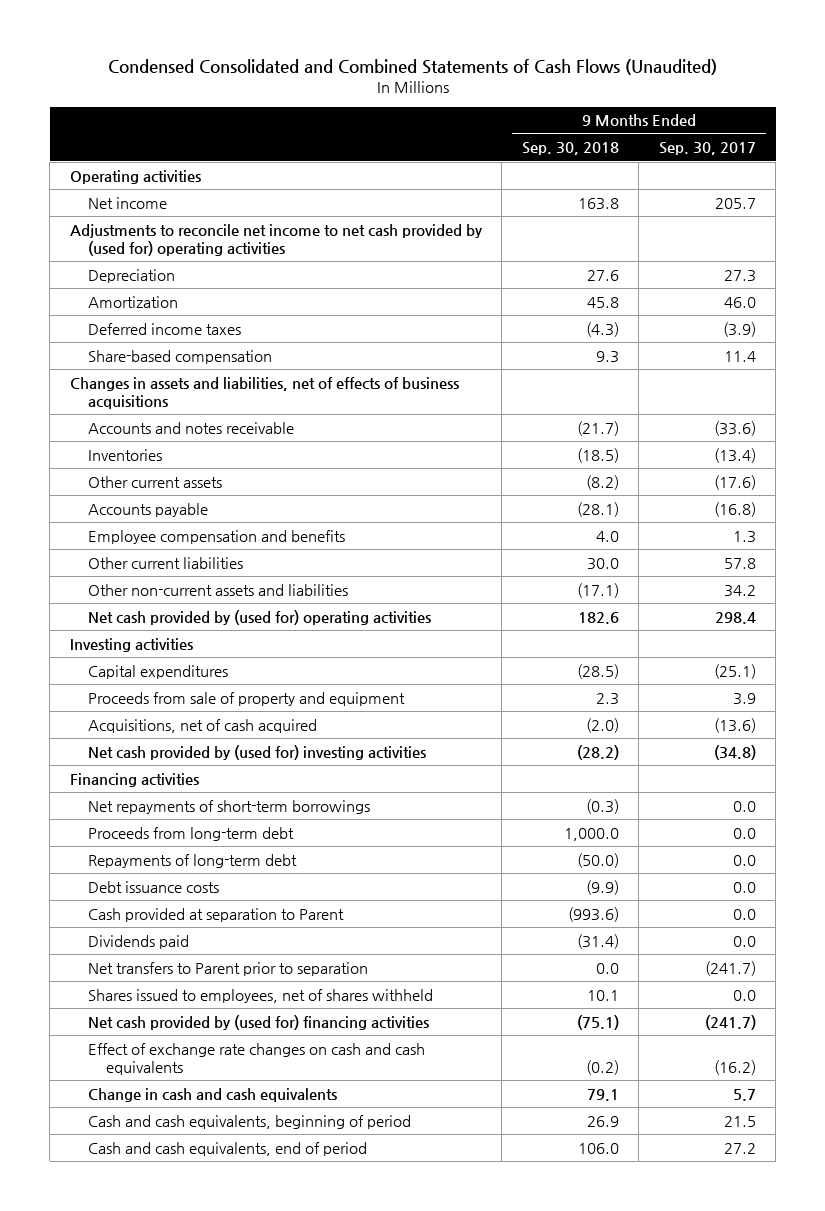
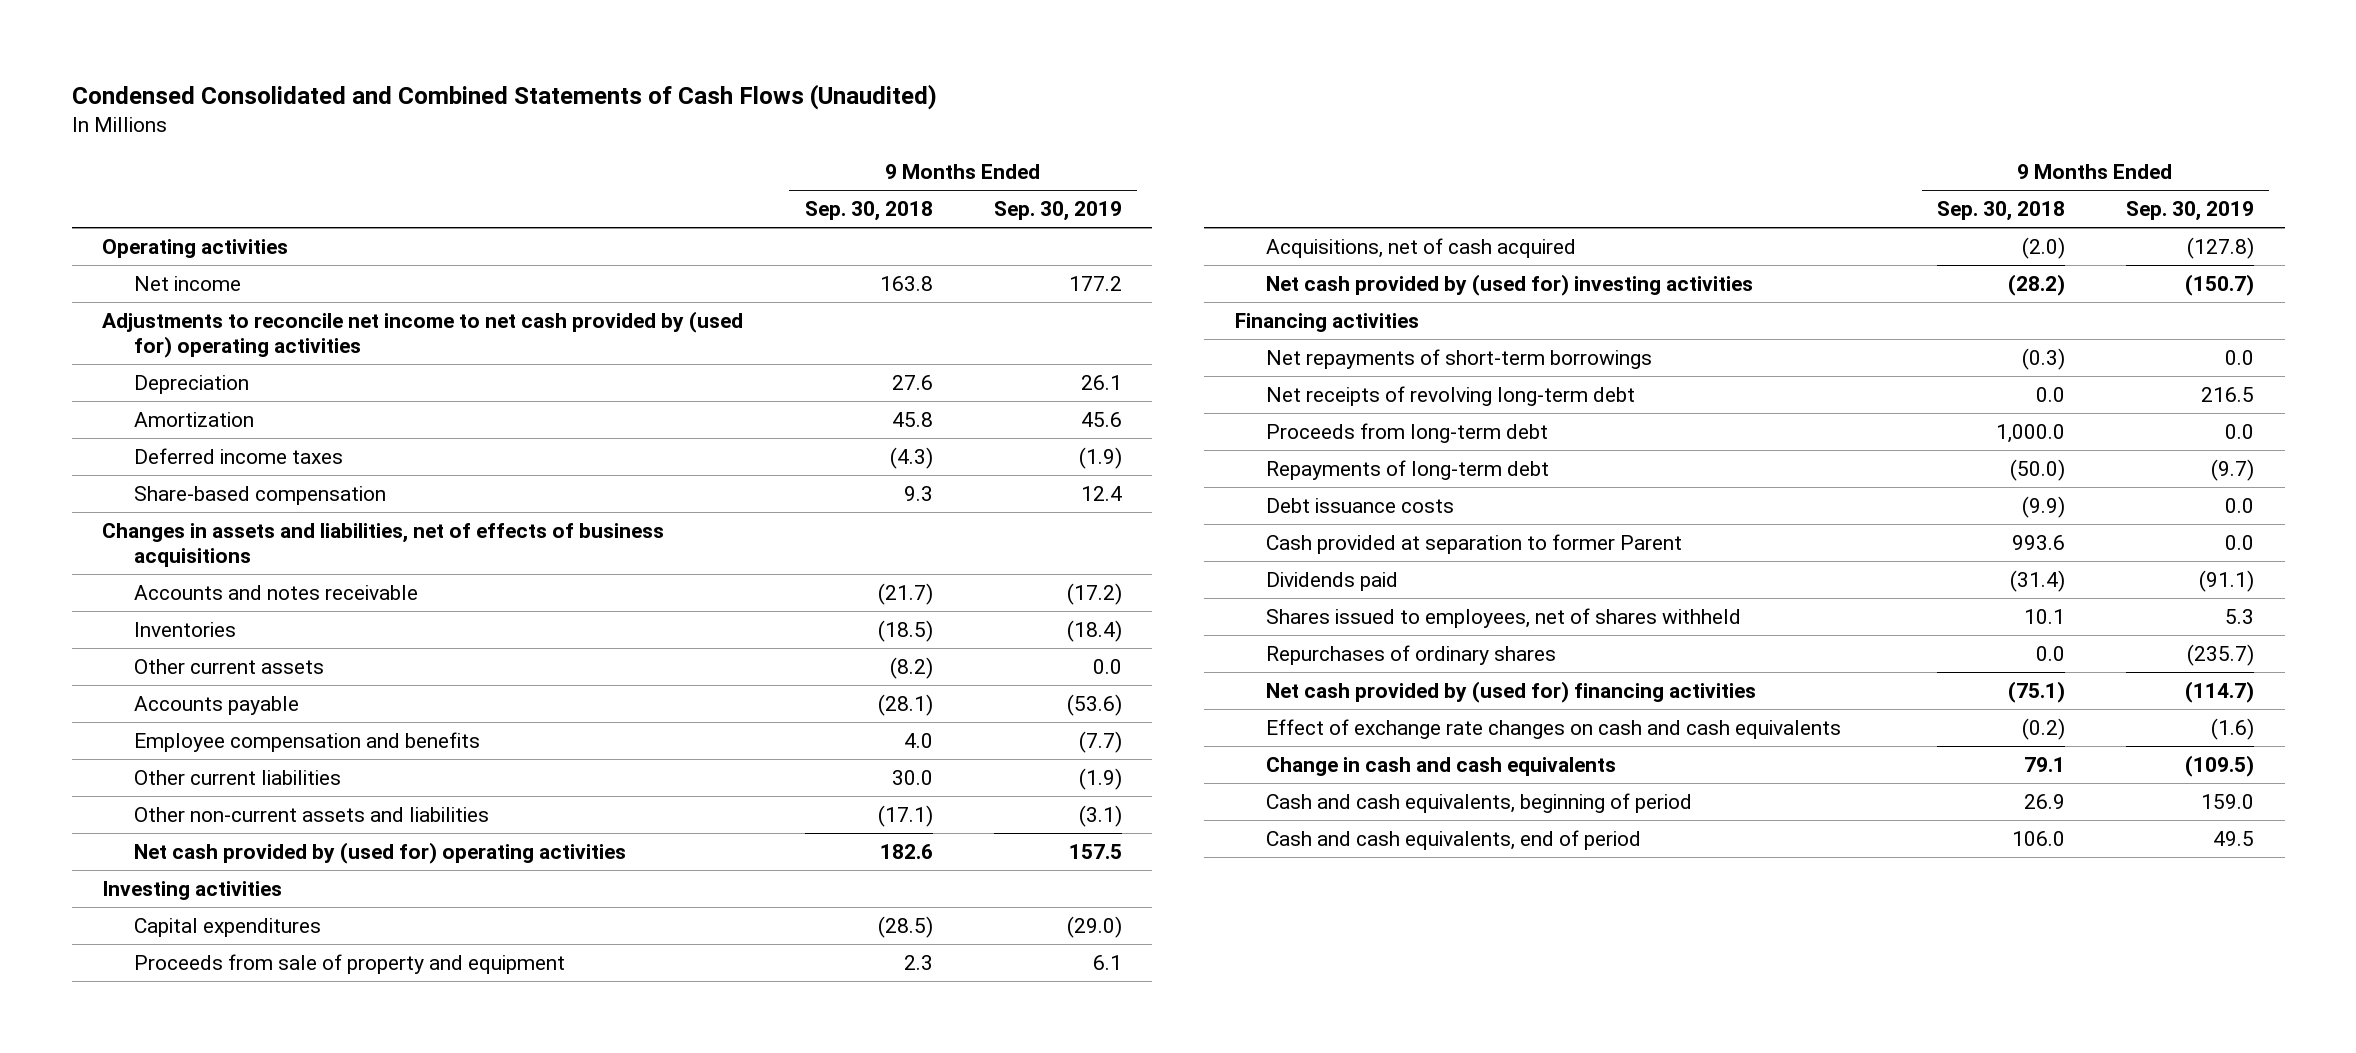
- | 9 Months Ended Sep. 30, 2018 | 9 Months Ended Sep. 30, 2017
+ | 9 Months Ended Sep. 30, 2018 | 9 Months Ended Sep. 30, 2019
+ Net receipts of revolving long-term debt | 0.0 | 216.5
- Cash provided at separation to Parent | (993.6) | 0.0
+ Cash provided at separation to former Parent | 993.6 | 0.0
- Net transfers to Parent prior to separation | 0.0 | (241.7)
+ Repurchases of ordinary shares | 0.0 | (235.7)

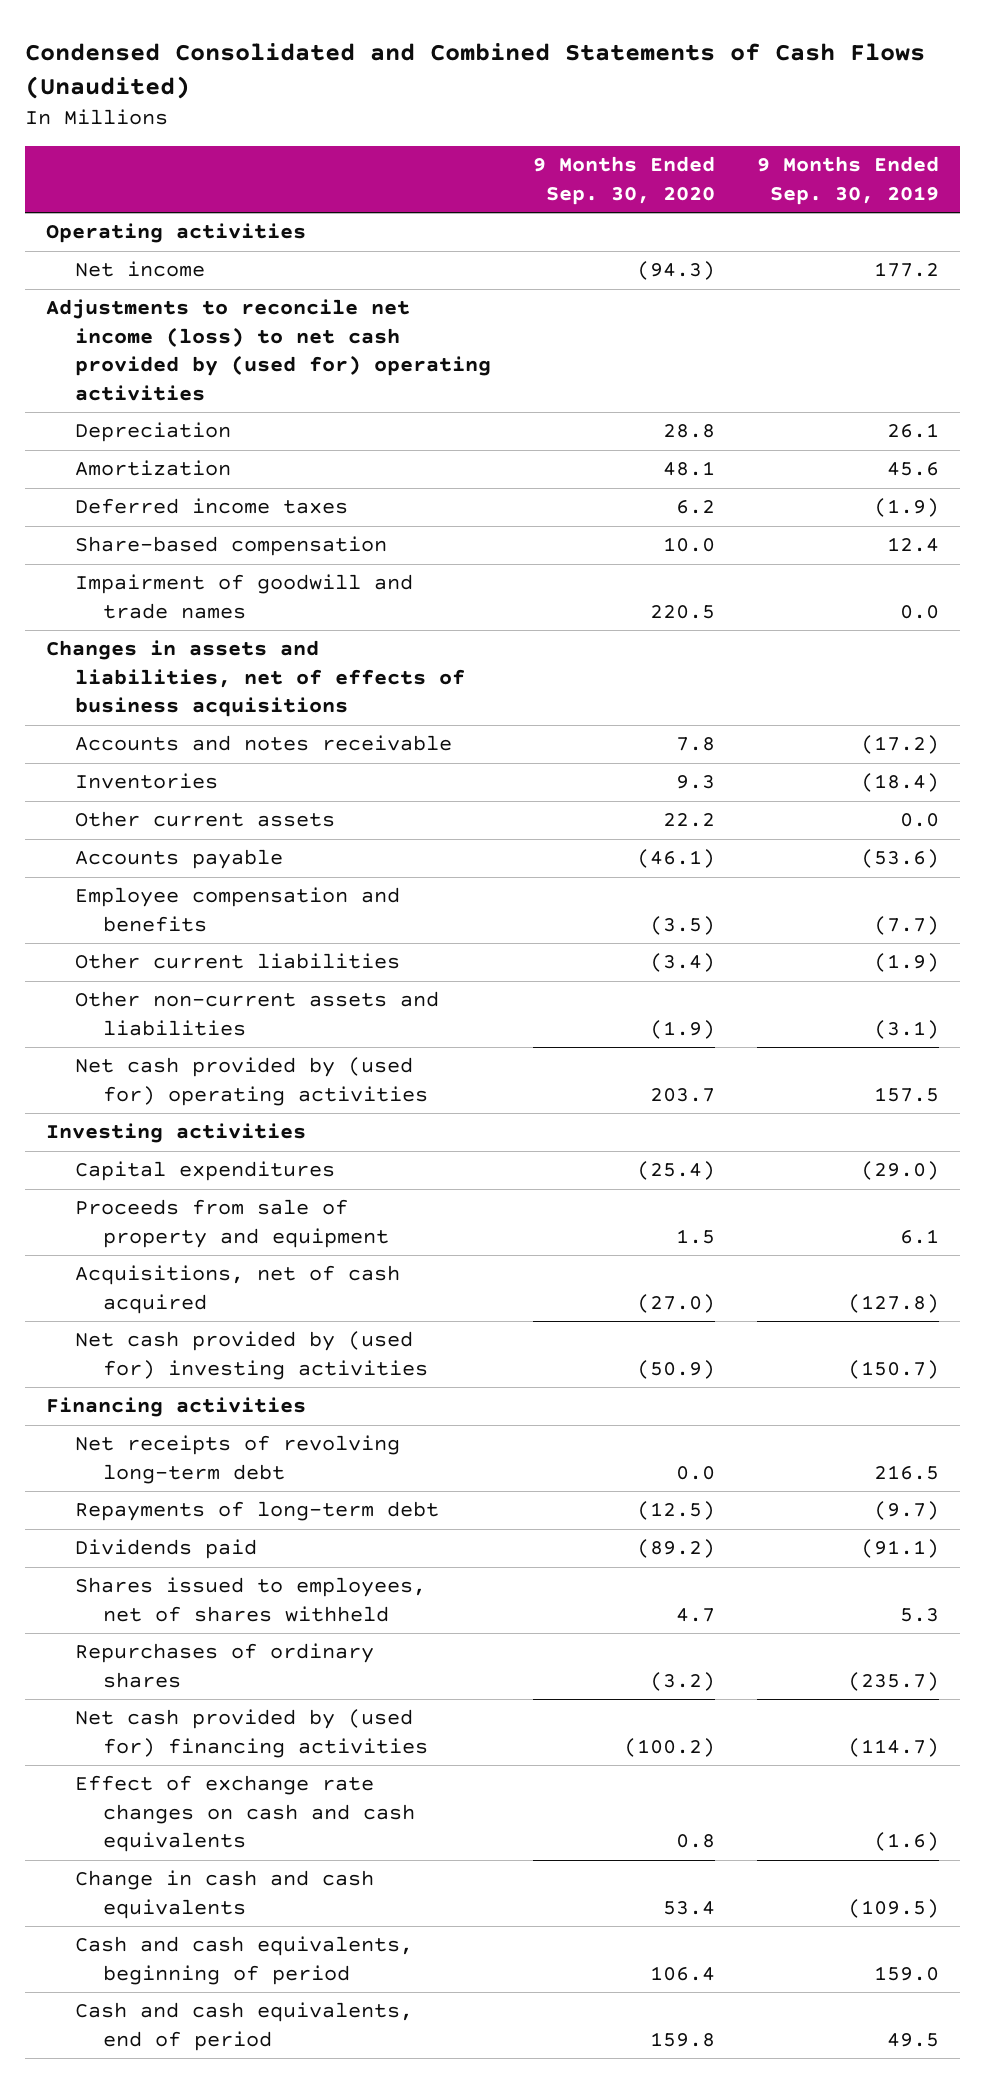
- | 9 Months Ended Sep. 30, 2018 | 9 Months Ended Sep. 30, 2019
+ | 9 Months Ended Sep. 30, 2020 | 9 Months Ended Sep. 30, 2019
- Adjustments to reconcile net income to net cash provided by (used for) operating activities
+ Adjustments to reconcile net income (loss) to net cash provided by (used for) operating activities
+ Impairment of goodwill and trade names | 220.5 | 0.0
- Net repayments of short-term borrowings | (0.3) | 0.0
- Proceeds from long-term debt | 1,000.0 | 0.0
- Debt issuance costs | (9.9) | 0.0
- Cash provided at separation to former Parent | 993.6 | 0.0

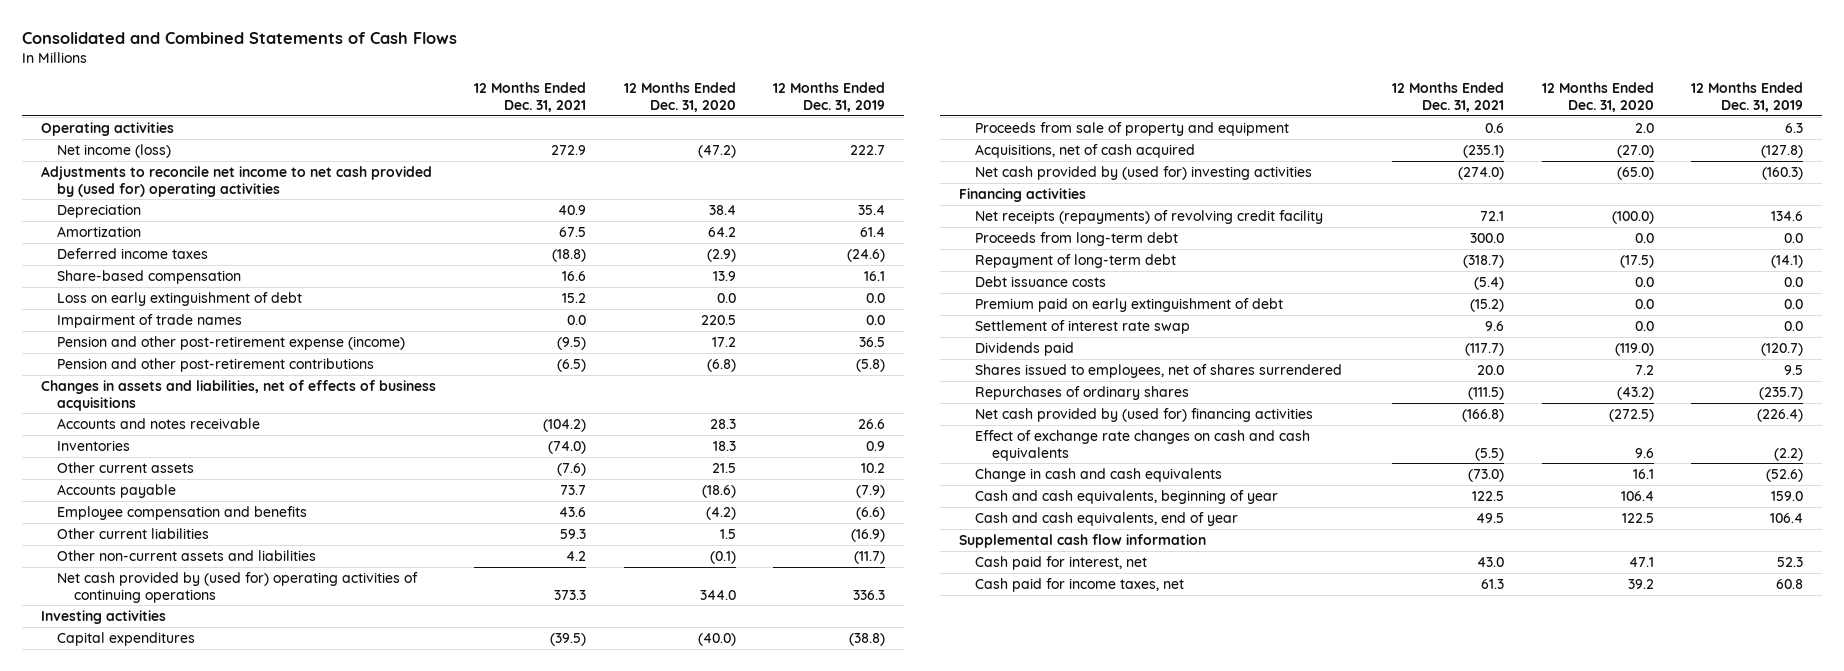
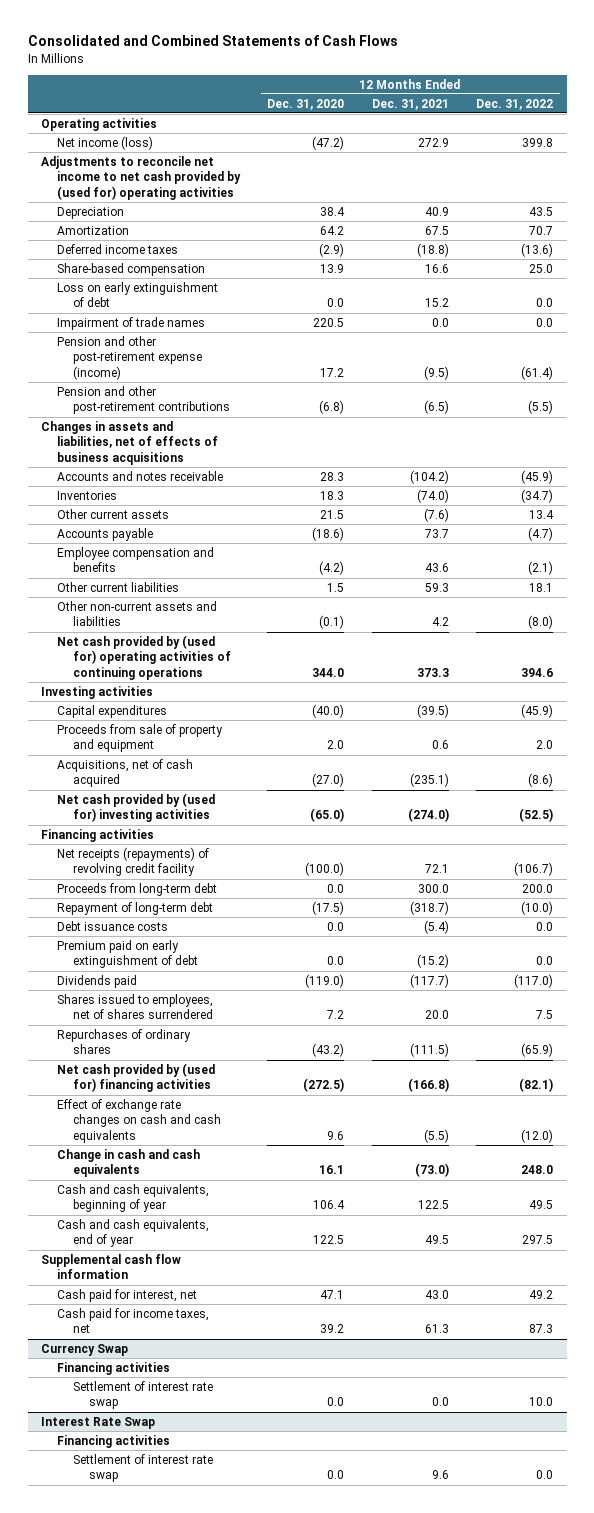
- | 12 Months Ended Dec. 31, 2021 | 12 Months Ended Dec. 31, 2020 | 12 Months Ended Dec. 31, 2019
+ | 12 Months Ended Dec. 31, 2020 | 12 Months Ended Dec. 31, 2021 | 12 Months Ended Dec. 31, 2022
- Settlement of interest rate swap | 9.6 | 0.0 | 0.0
+ Currency Swap
+ Financing activities
+ Settlement of interest rate swap | 0.0 | 0.0 | 10.0
+ Interest Rate Swap
+ Financing activities
+ Settlement of interest rate swap | 0.0 | 9.6 | 0.0

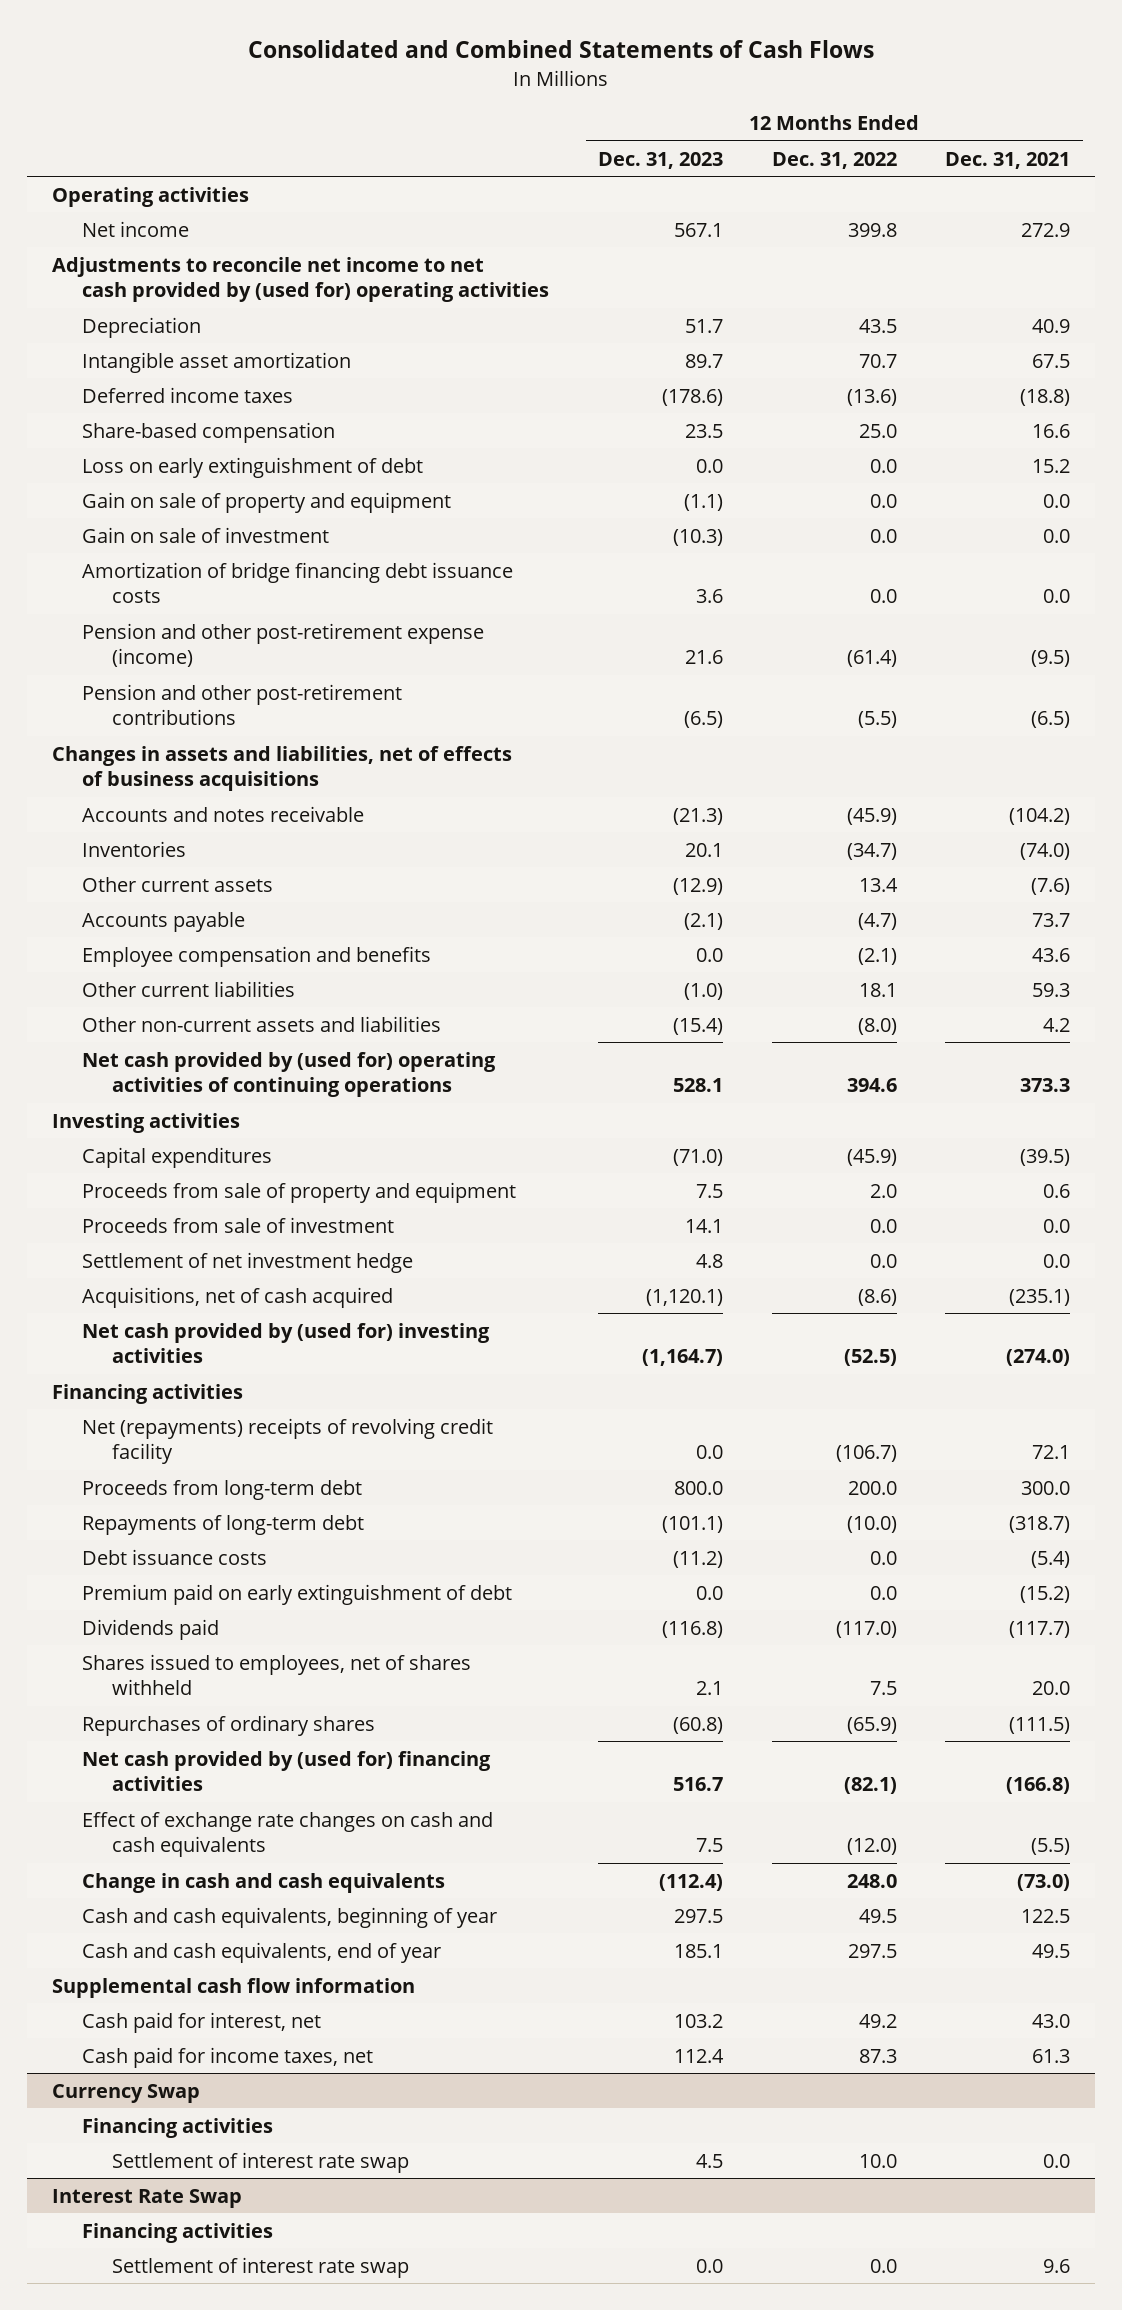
- | 12 Months Ended Dec. 31, 2020 | 12 Months Ended Dec. 31, 2021 | 12 Months Ended Dec. 31, 2022
+ | 12 Months Ended Dec. 31, 2023 | 12 Months Ended Dec. 31, 2022 | 12 Months Ended Dec. 31, 2021
- Net income (loss) | (47.2) | 272.9 | 399.8
+ Net income | 567.1 | 399.8 | 272.9
- Amortization | 64.2 | 67.5 | 70.7
+ Intangible asset amortization | 89.7 | 70.7 | 67.5
- Impairment of trade names | 220.5 | 0.0 | 0.0
+ Gain on sale of property and equipment | (1.1) | 0.0 | 0.0
+ Gain on sale of investment | (10.3) | 0.0 | 0.0
+ Amortization of bridge financing debt issuance costs | 3.6 | 0.0 | 0.0
+ Proceeds from sale of investment | 14.1 | 0.0 | 0.0
+ Settlement of net investment hedge | 4.8 | 0.0 | 0.0
- Net receipts (repayments) of revolving credit facility | (100.0) | 72.1 | (106.7)
+ Net (repayments) receipts of revolving credit facility | 0.0 | (106.7) | 72.1
- Repayment of long-term debt | (17.5) | (318.7) | (10.0)
+ Repayments of long-term debt | (101.1) | (10.0) | (318.7)
- Shares issued to employees, net of shares surrendered | 7.2 | 20.0 | 7.5
+ Shares issued to employees, net of shares withheld | 2.1 | 7.5 | 20.0

